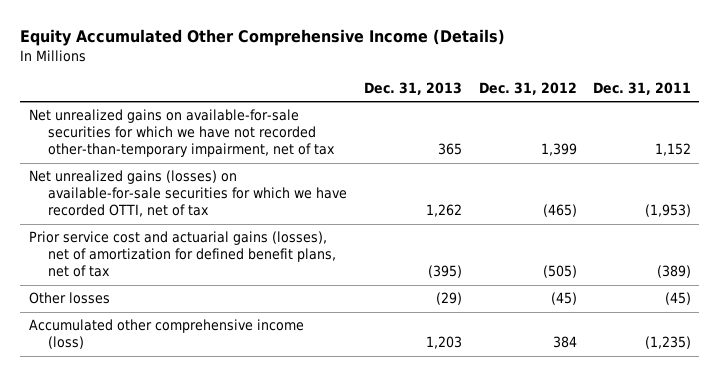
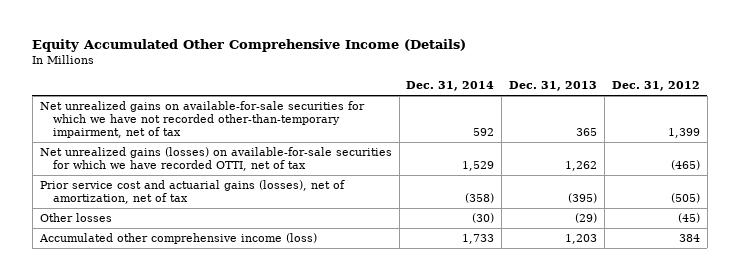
- | Dec. 31, 2013 | Dec. 31, 2012 | Dec. 31, 2011
+ | Dec. 31, 2014 | Dec. 31, 2013 | Dec. 31, 2012
- Prior service cost and actuarial gains (losses), net of amortization for defined benefit plans, net of tax | (395) | (505) | (389)
+ Prior service cost and actuarial gains (losses), net of amortization, net of tax | (358) | (395) | (505)

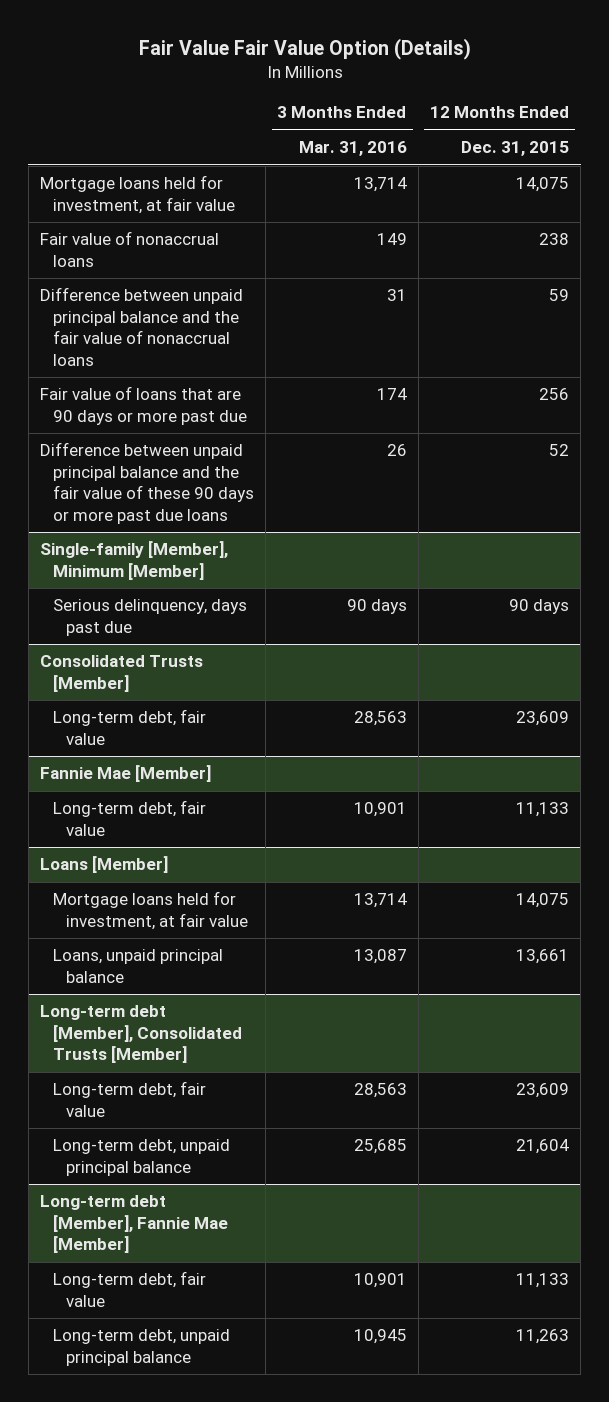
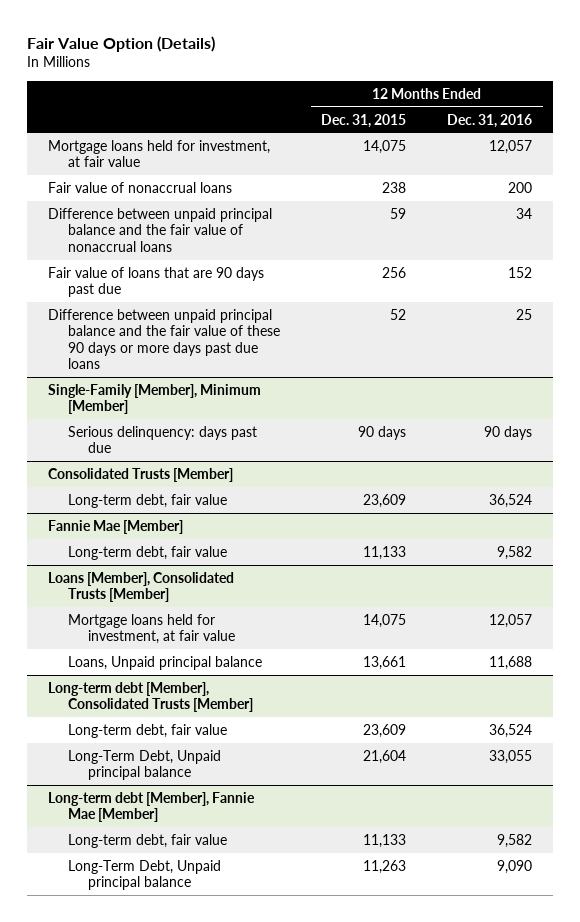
- Fair Value Fair Value Option (Details)
+ Fair Value Option (Details)
- | 3 Months Ended Mar. 31, 2016 | 12 Months Ended Dec. 31, 2015
+ | 12 Months Ended Dec. 31, 2015 | 12 Months Ended Dec. 31, 2016
- Fair value of loans that are 90 days or more past due | 174 | 256
- Difference between unpaid principal balance and the fair value of these 90 days or more past due loans | 26 | 52
- Single-family [Member], Minimum [Member]
- Serious delinquency, days past due | 90 days | 90 days
+ Fair value of loans that are 90 days past due | 256 | 152
+ Difference between unpaid principal balance and the fair value of these 90 days or more days past due loans | 52 | 25
+ Single-Family [Member], Minimum [Member]
+ Serious delinquency: days past due | 90 days | 90 days
- Loans [Member]
+ Loans [Member], Consolidated Trusts [Member]
- Loans, unpaid principal balance | 13,087 | 13,661
+ Loans, Unpaid principal balance | 13,661 | 11,688
@ Long-term debt [Member], Consolidated Trusts [Member]
- Long-term debt, unpaid principal balance | 25,685 | 21,604
+ Long-Term Debt, Unpaid principal balance | 21,604 | 33,055
@ Long-term debt [Member], Fannie Mae [Member]
- Long-term debt, unpaid principal balance | 10,945 | 11,263
+ Long-Term Debt, Unpaid principal balance | 11,263 | 9,090

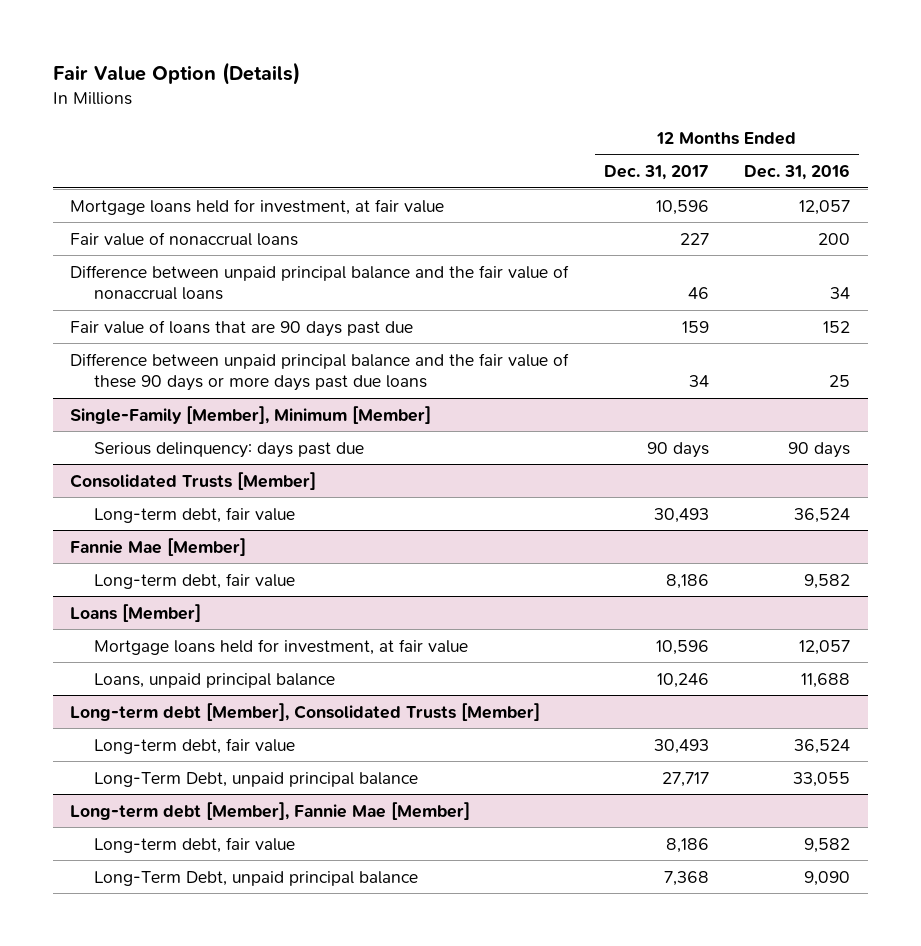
- | 12 Months Ended Dec. 31, 2015 | 12 Months Ended Dec. 31, 2016
+ | 12 Months Ended Dec. 31, 2017 | 12 Months Ended Dec. 31, 2016
- Loans [Member], Consolidated Trusts [Member]
+ Loans [Member]
- Loans, Unpaid principal balance | 13,661 | 11,688
+ Loans, unpaid principal balance | 10,246 | 11,688
@ Long-term debt [Member], Consolidated Trusts [Member]
- Long-Term Debt, Unpaid principal balance | 21,604 | 33,055
+ Long-Term Debt, unpaid principal balance | 27,717 | 33,055
@ Long-term debt [Member], Fannie Mae [Member]
- Long-Term Debt, Unpaid principal balance | 11,263 | 9,090
+ Long-Term Debt, unpaid principal balance | 7,368 | 9,090

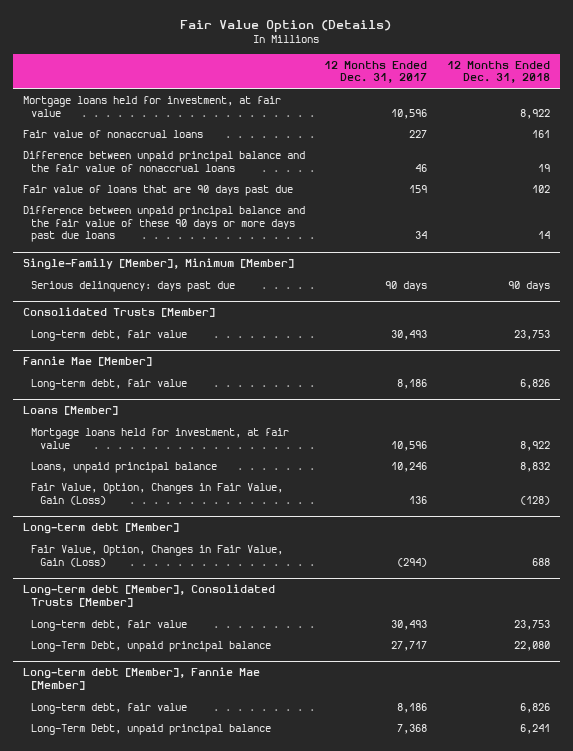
- | 12 Months Ended Dec. 31, 2017 | 12 Months Ended Dec. 31, 2016
+ | 12 Months Ended Dec. 31, 2017 | 12 Months Ended Dec. 31, 2018
@ Loans [Member]
+ Fair Value, Option, Changes in Fair Value, Gain (Loss) | 136 | (128)
+ Long-term debt [Member]
+ Fair Value, Option, Changes in Fair Value, Gain (Loss) | (294) | 688

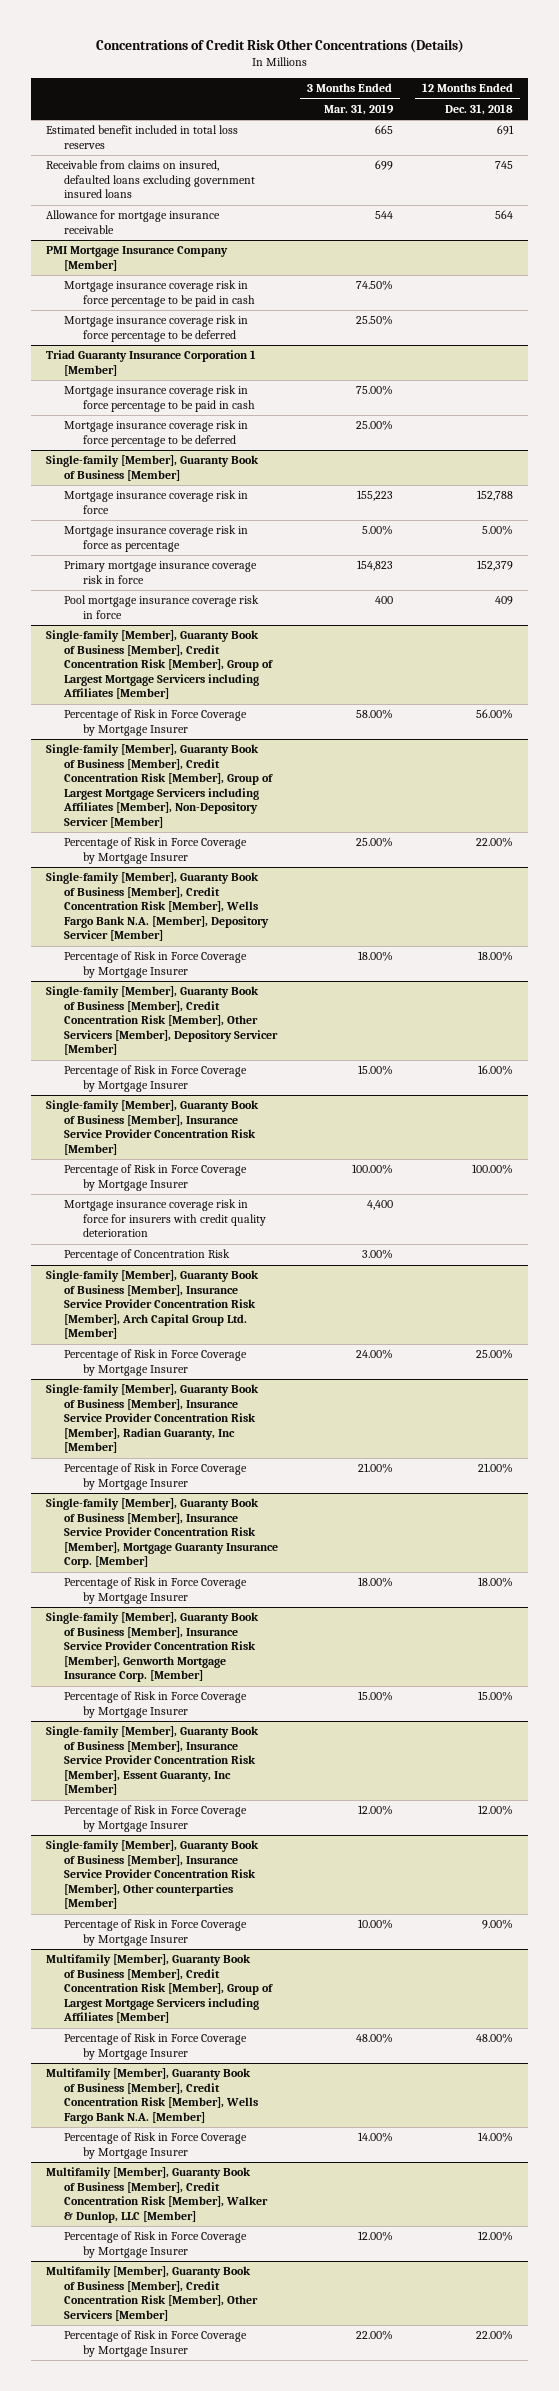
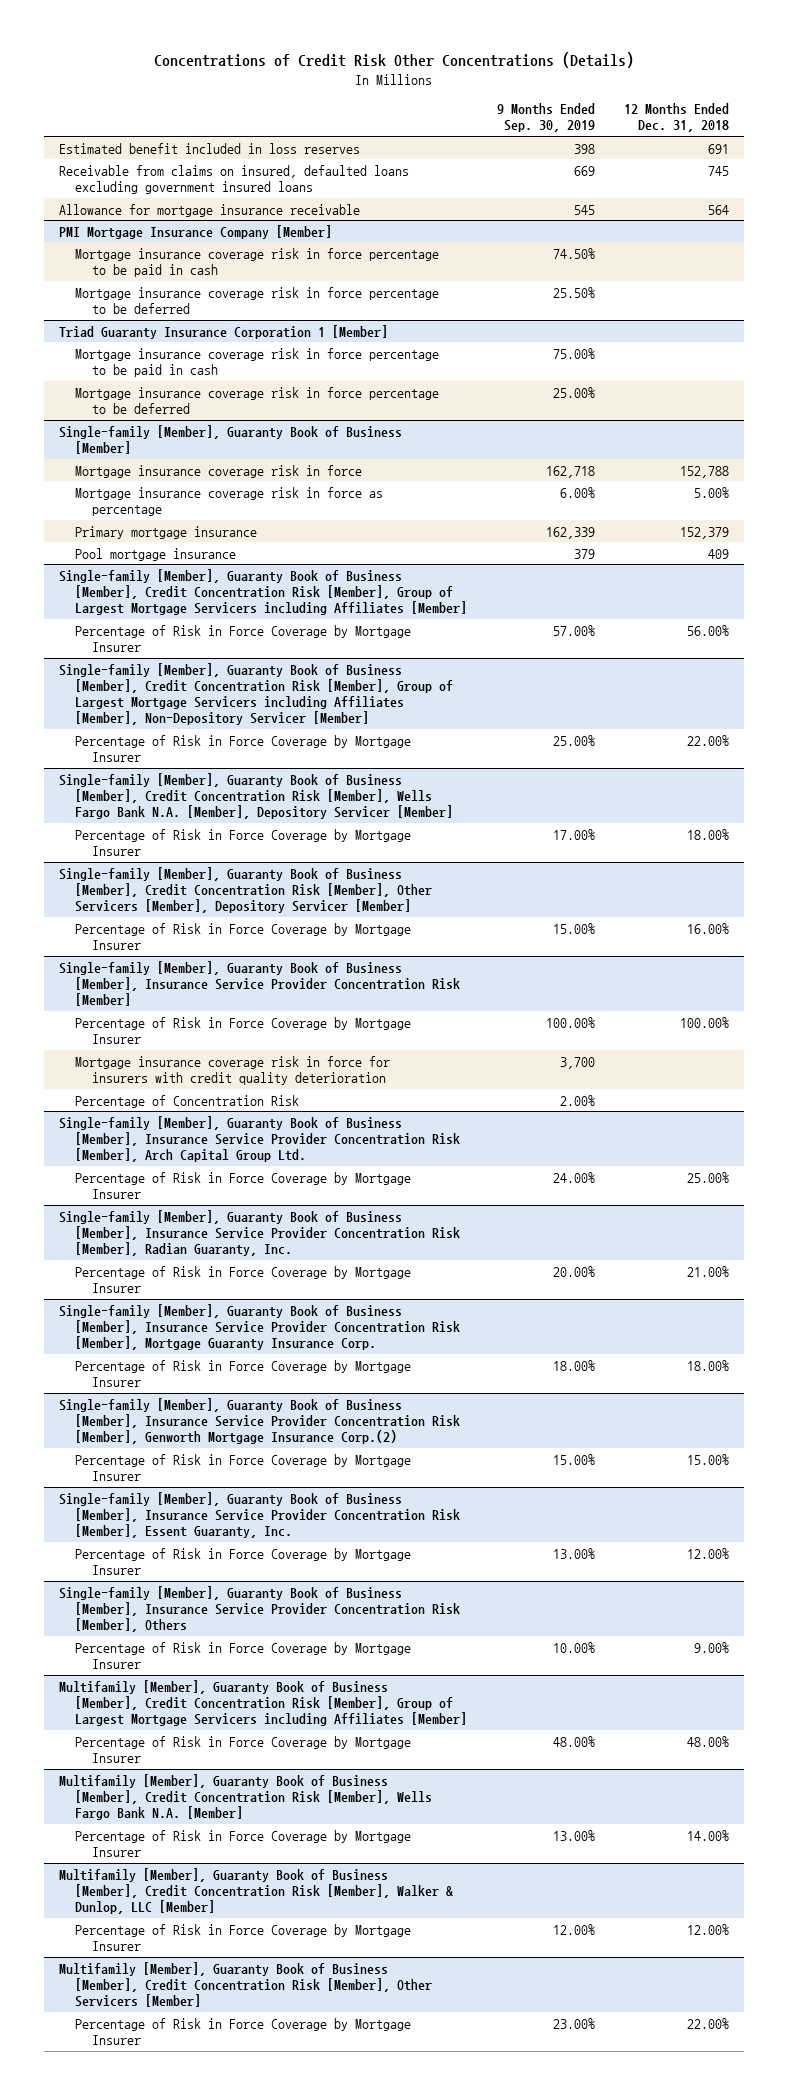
- | 3 Months Ended Mar. 31, 2019 | 12 Months Ended Dec. 31, 2018
+ | 9 Months Ended Sep. 30, 2019 | 12 Months Ended Dec. 31, 2018
- Estimated benefit included in total loss reserves | 665 | 691
+ Estimated benefit included in loss reserves | 398 | 691
@ Single-family [Member], Guaranty Book of Business [Member]
- Primary mortgage insurance coverage risk in force | 154,823 | 152,379
- Pool mortgage insurance coverage risk in force | 400 | 409
+ Primary mortgage insurance | 162,339 | 152,379
+ Pool mortgage insurance | 379 | 409
- Single-family [Member], Guaranty Book of Business [Member], Insurance Service Provider Concentration Risk [Member], Arch Capital Group Ltd. [Member]
+ Single-family [Member], Guaranty Book of Business [Member], Insurance Service Provider Concentration Risk [Member], Arch Capital Group Ltd.
- Single-family [Member], Guaranty Book of Business [Member], Insurance Service Provider Concentration Risk [Member], Radian Guaranty, Inc [Member]
+ Single-family [Member], Guaranty Book of Business [Member], Insurance Service Provider Concentration Risk [Member], Radian Guaranty, Inc.
- Single-family [Member], Guaranty Book of Business [Member], Insurance Service Provider Concentration Risk [Member], Mortgage Guaranty Insurance Corp. [Member]
+ Single-family [Member], Guaranty Book of Business [Member], Insurance Service Provider Concentration Risk [Member], Mortgage Guaranty Insurance Corp.
- Single-family [Member], Guaranty Book of Business [Member], Insurance Service Provider Concentration Risk [Member], Genworth Mortgage Insurance Corp. [Member]
+ Single-family [Member], Guaranty Book of Business [Member], Insurance Service Provider Concentration Risk [Member], Genworth Mortgage Insurance Corp.(2)
- Single-family [Member], Guaranty Book of Business [Member], Insurance Service Provider Concentration Risk [Member], Essent Guaranty, Inc [Member]
+ Single-family [Member], Guaranty Book of Business [Member], Insurance Service Provider Concentration Risk [Member], Essent Guaranty, Inc.
- Single-family [Member], Guaranty Book of Business [Member], Insurance Service Provider Concentration Risk [Member], Other counterparties [Member]
+ Single-family [Member], Guaranty Book of Business [Member], Insurance Service Provider Concentration Risk [Member], Others

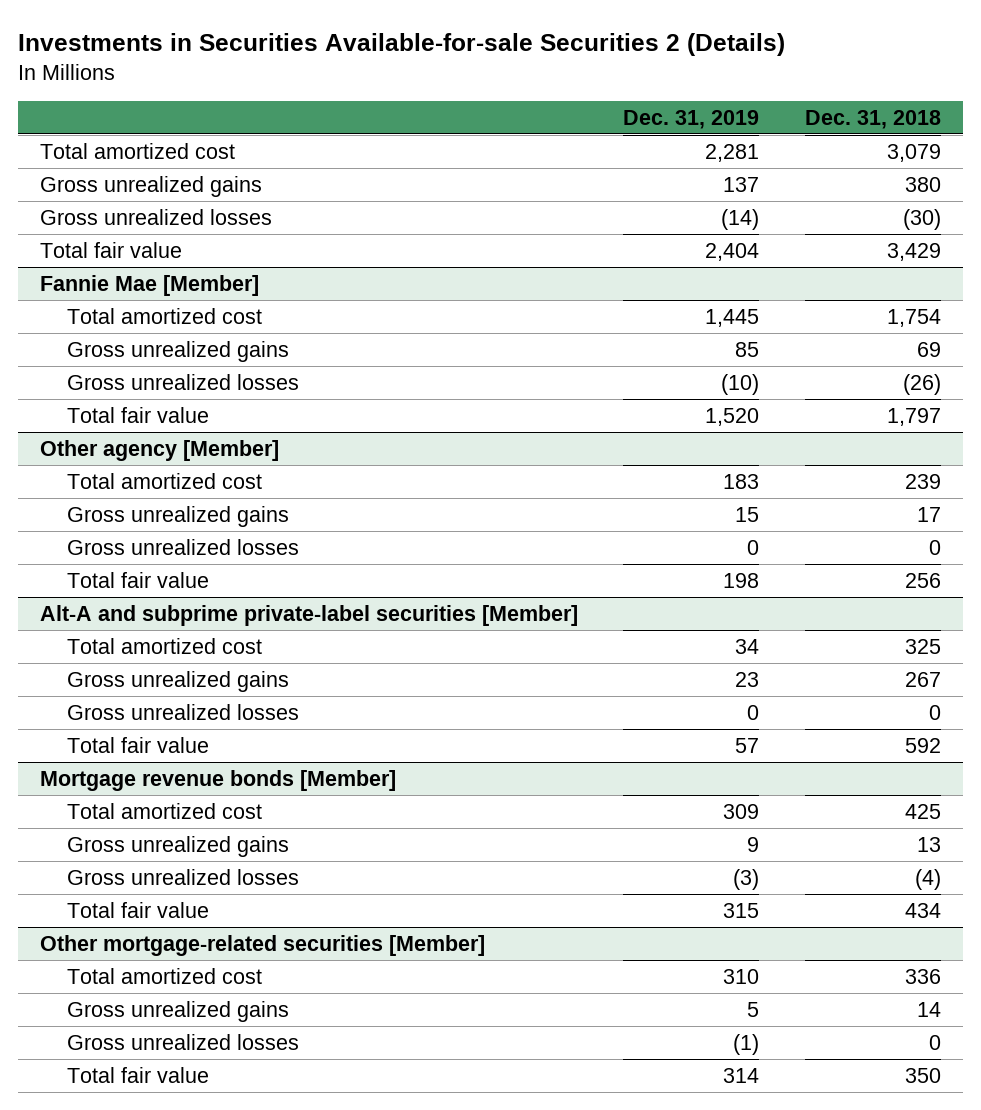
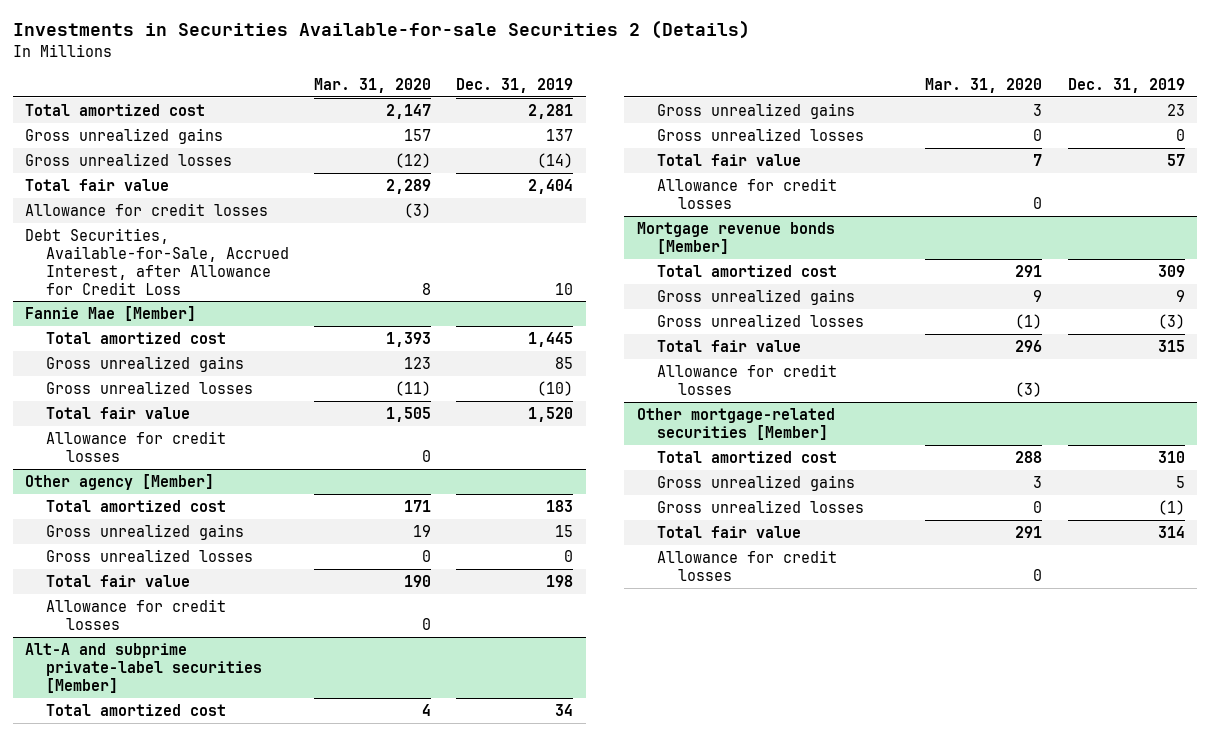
- | Dec. 31, 2019 | Dec. 31, 2018
+ | Mar. 31, 2020 | Dec. 31, 2019
+ Allowance for credit losses | (3) |
+ Debt Securities, Available-for-Sale, Accrued Interest, after Allowance for Credit Loss | 8 | 10
@ Fannie Mae [Member]
+ Allowance for credit losses | 0 |
@ Other agency [Member]
+ Allowance for credit losses | 0 |
@ Alt-A and subprime private-label securities [Member]
+ Allowance for credit losses | 0 |
@ Mortgage revenue bonds [Member]
+ Allowance for credit losses | (3) |
@ Other mortgage-related securities [Member]
+ Allowance for credit losses | 0 |

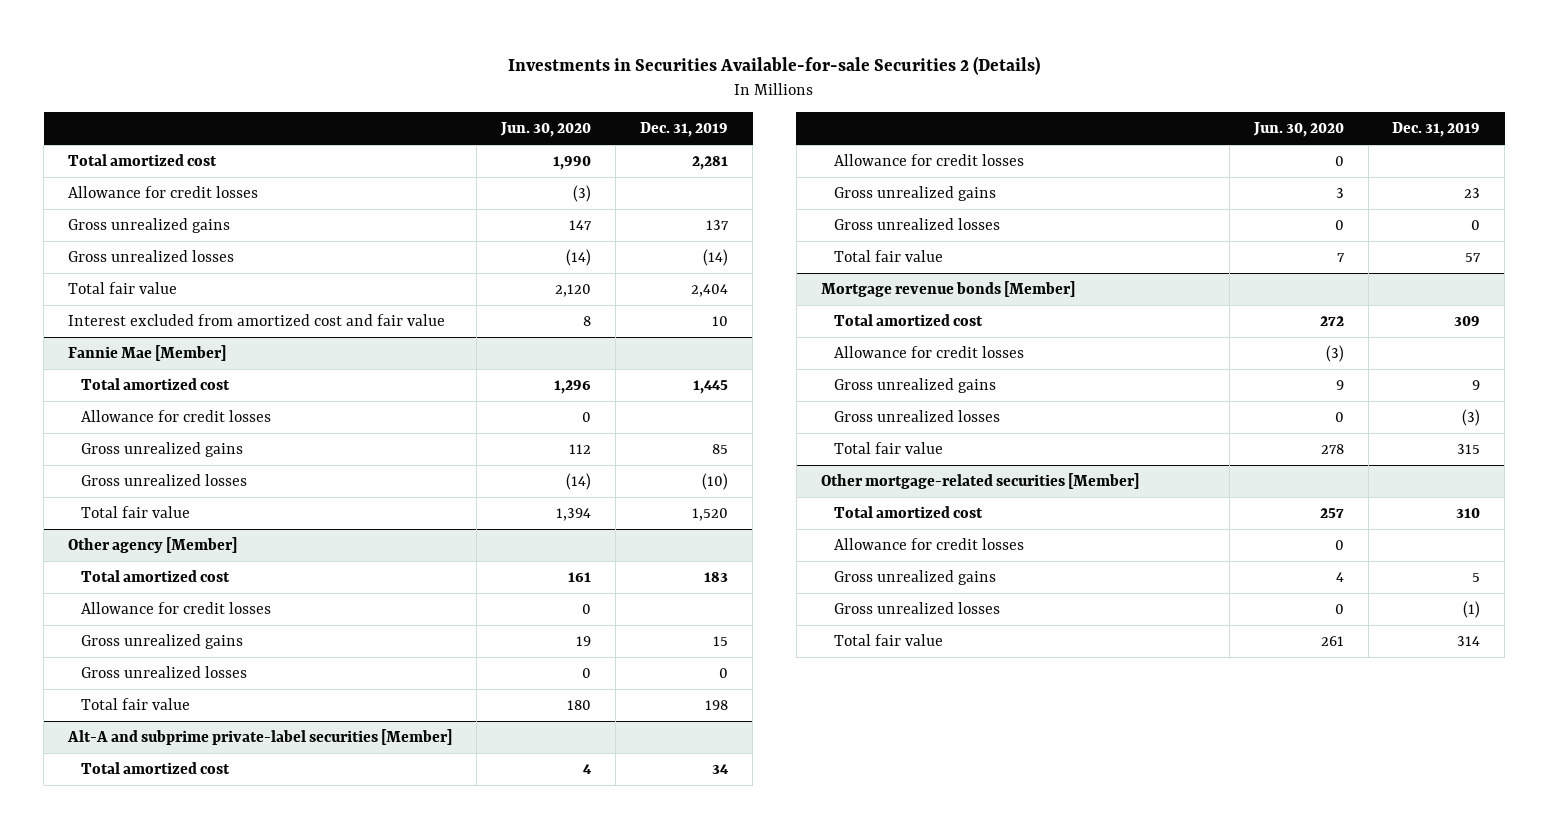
- | Mar. 31, 2020 | Dec. 31, 2019
+ | Jun. 30, 2020 | Dec. 31, 2019
moved up: Allowance for credit losses | (3) |
- Debt Securities, Available-for-Sale, Accrued Interest, after Allowance for Credit Loss | 8 | 10
+ Interest excluded from amortized cost and fair value | 8 | 10
@ Fannie Mae [Member]
moved up: Allowance for credit losses | 0 |
@ Other agency [Member]
moved up: Allowance for credit losses | 0 |
@ Alt-A and subprime private-label securities [Member]
moved up: Allowance for credit losses | 0 |
@ Mortgage revenue bonds [Member]
moved up: Allowance for credit losses | (3) |
@ Other mortgage-related securities [Member]
moved up: Allowance for credit losses | 0 |

